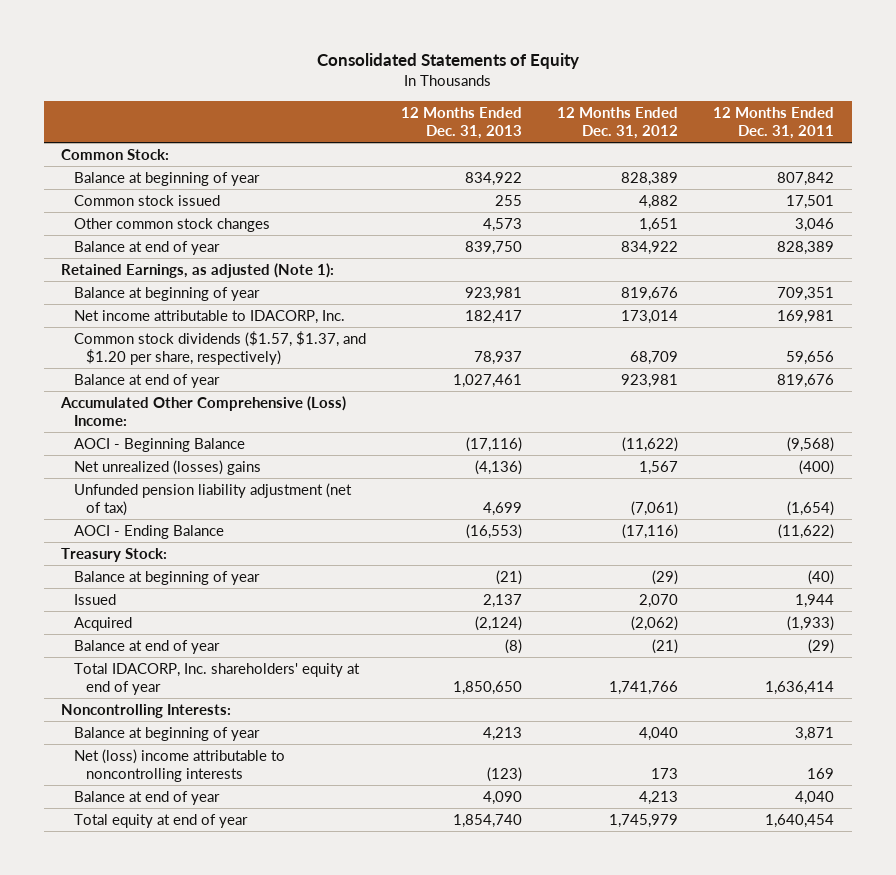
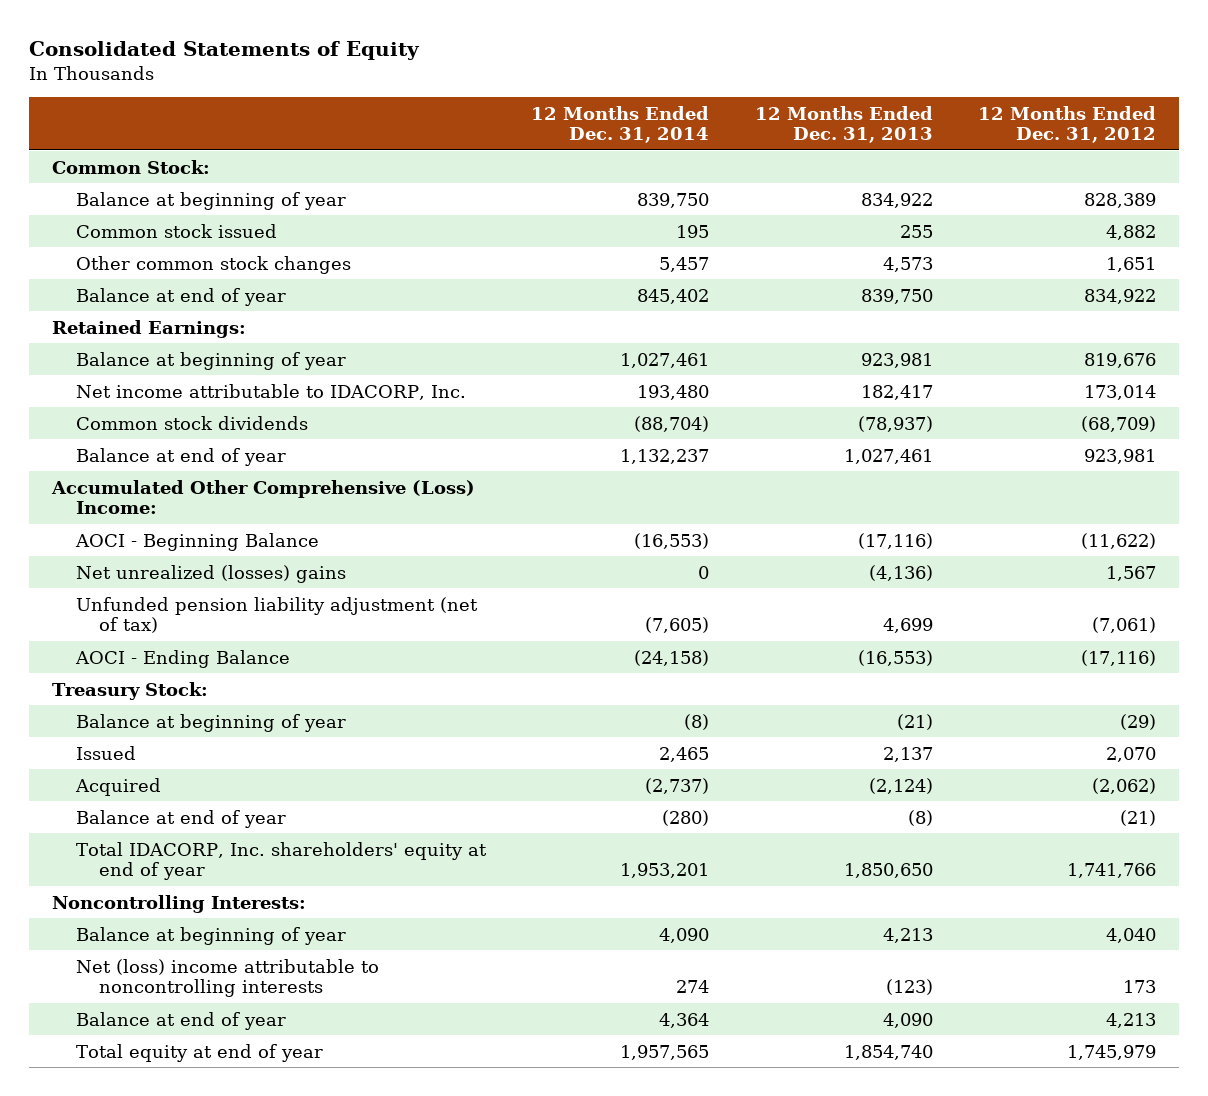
- | 12 Months Ended Dec. 31, 2013 | 12 Months Ended Dec. 31, 2012 | 12 Months Ended Dec. 31, 2011
+ | 12 Months Ended Dec. 31, 2014 | 12 Months Ended Dec. 31, 2013 | 12 Months Ended Dec. 31, 2012
- Retained Earnings, as adjusted (Note 1):
+ Retained Earnings:
- Common stock dividends ($1.57, $1.37, and $1.20 per share, respectively) | 78,937 | 68,709 | 59,656
+ Common stock dividends | (88,704) | (78,937) | (68,709)

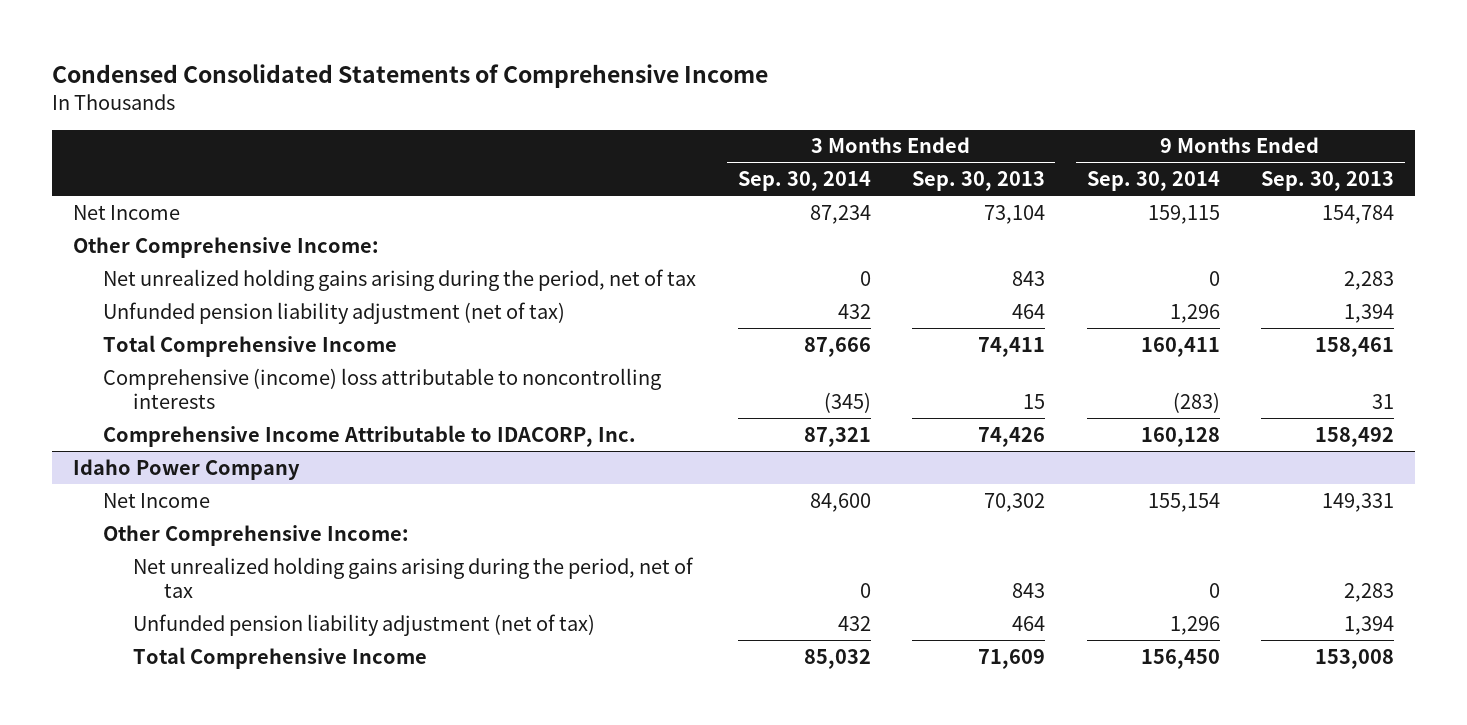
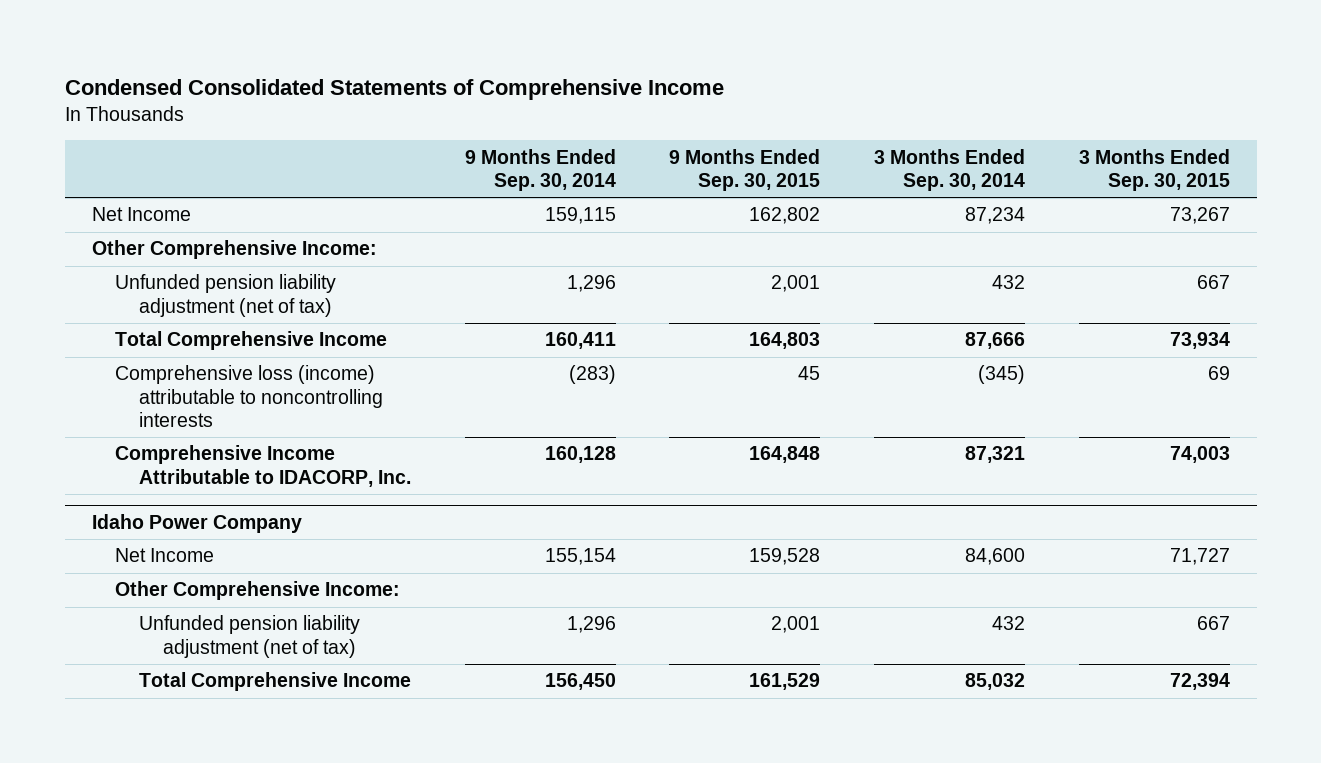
- | 3 Months Ended Sep. 30, 2014 | 3 Months Ended Sep. 30, 2013 | 9 Months Ended Sep. 30, 2014 | 9 Months Ended Sep. 30, 2013
+ | 9 Months Ended Sep. 30, 2014 | 9 Months Ended Sep. 30, 2015 | 3 Months Ended Sep. 30, 2014 | 3 Months Ended Sep. 30, 2015
- Net unrealized holding gains arising during the period, net of tax | 0 | 843 | 0 | 2,283
- Comprehensive (income) loss attributable to noncontrolling interests | (345) | 15 | (283) | 31
+ Comprehensive loss (income) attributable to noncontrolling interests | (283) | 45 | (345) | 69
@ Idaho Power Company
- Net unrealized holding gains arising during the period, net of tax | 0 | 843 | 0 | 2,283

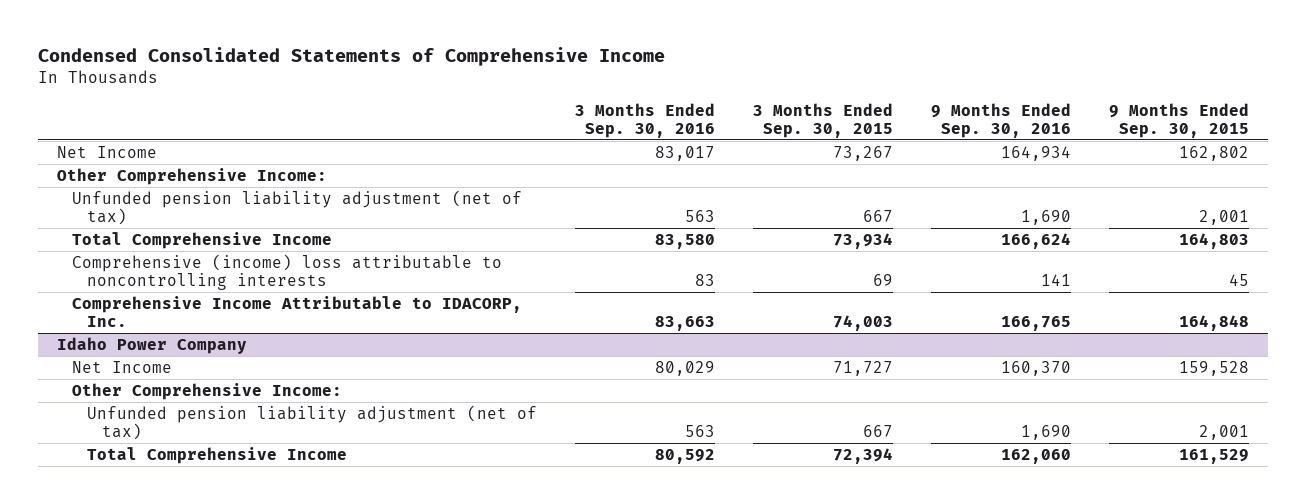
- | 9 Months Ended Sep. 30, 2014 | 9 Months Ended Sep. 30, 2015 | 3 Months Ended Sep. 30, 2014 | 3 Months Ended Sep. 30, 2015
+ | 3 Months Ended Sep. 30, 2016 | 3 Months Ended Sep. 30, 2015 | 9 Months Ended Sep. 30, 2016 | 9 Months Ended Sep. 30, 2015
- Comprehensive loss (income) attributable to noncontrolling interests | (283) | 45 | (345) | 69
+ Comprehensive (income) loss attributable to noncontrolling interests | 83 | 69 | 141 | 45

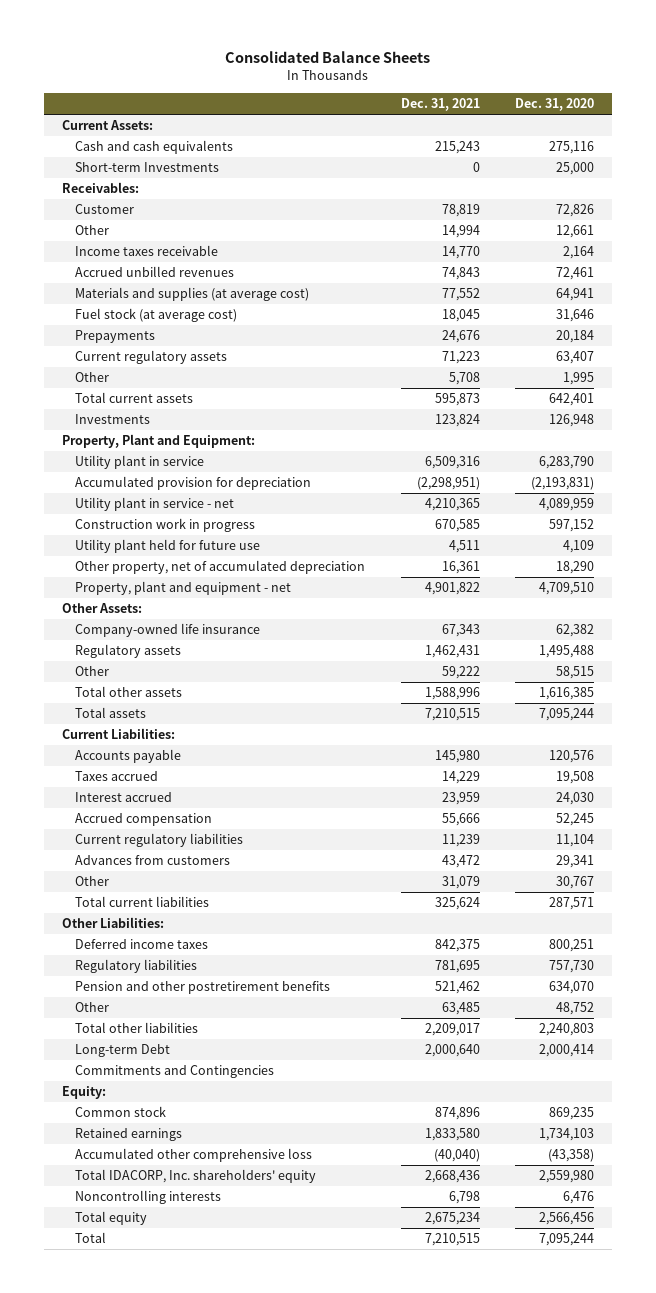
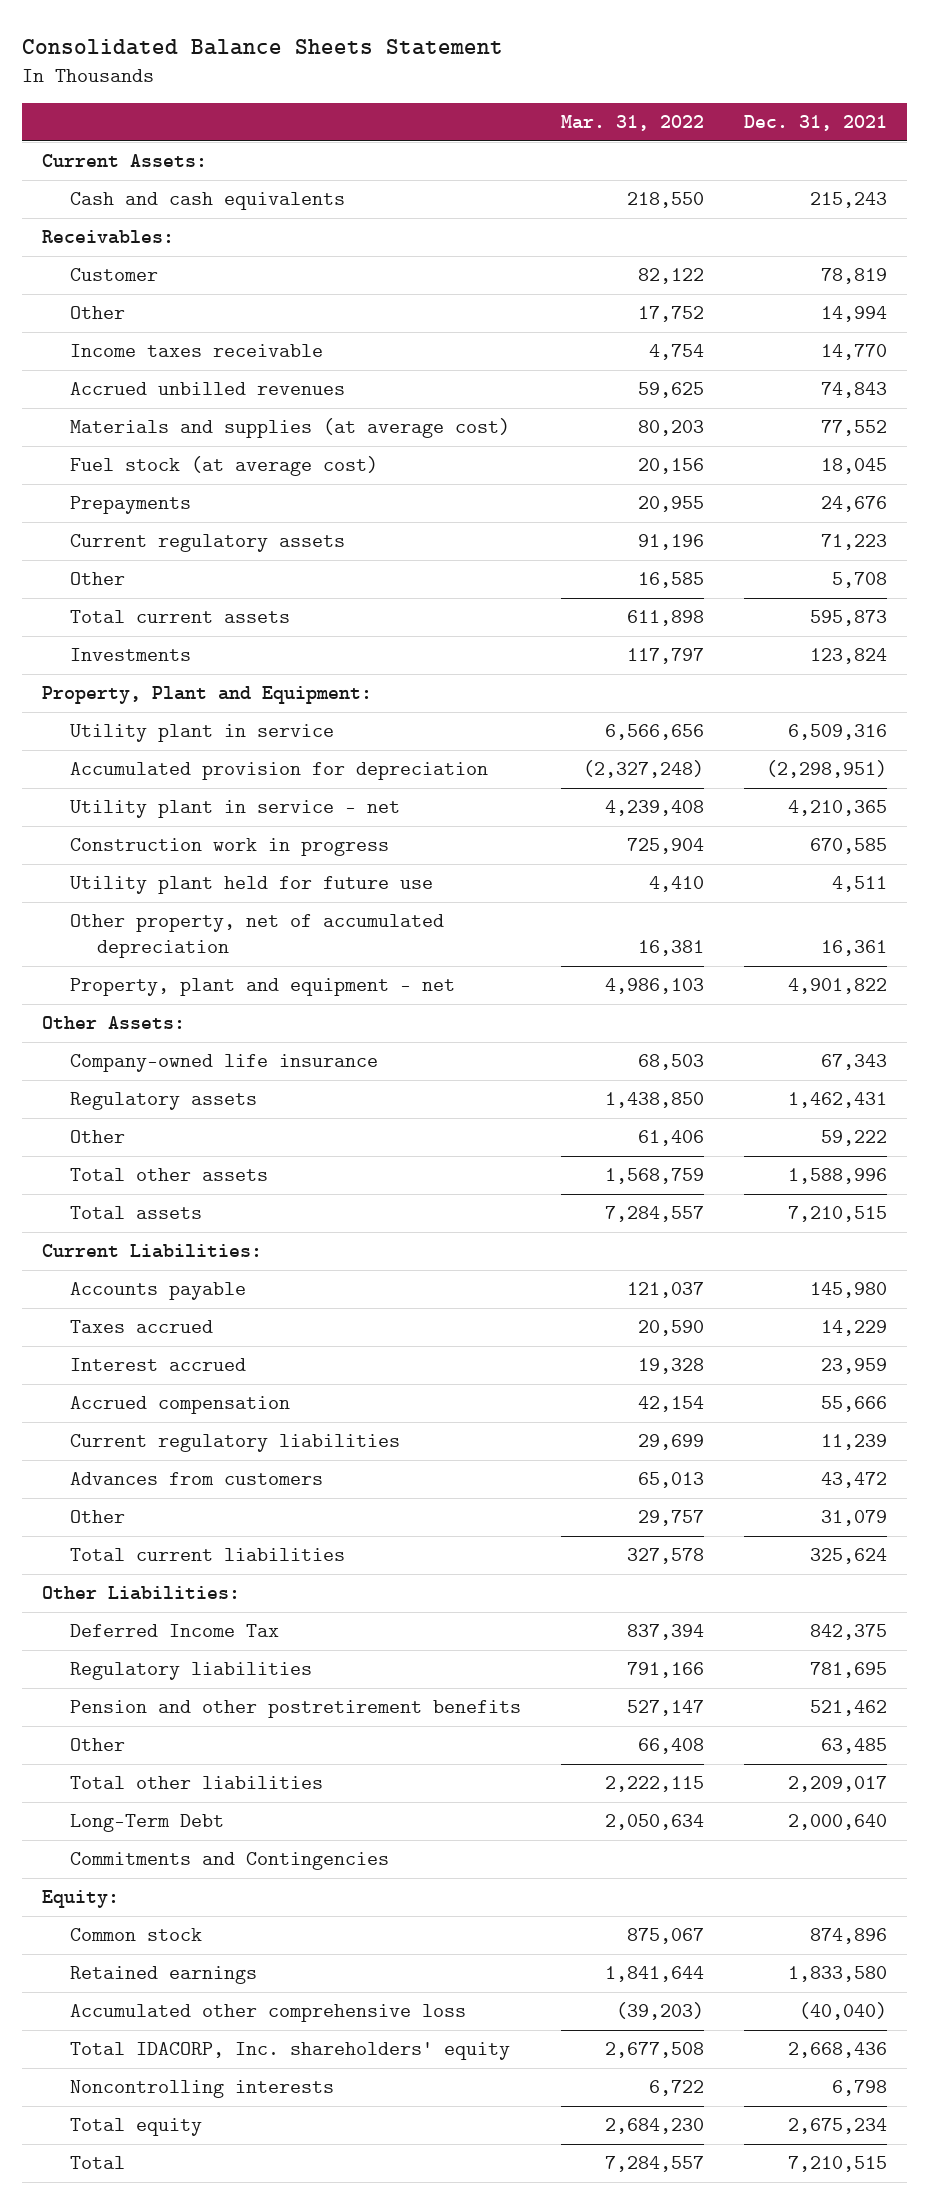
- Consolidated Balance Sheets
+ Consolidated Balance Sheets Statement
- | Dec. 31, 2021 | Dec. 31, 2020
+ | Mar. 31, 2022 | Dec. 31, 2021
- Short-term Investments | 0 | 25,000
- Deferred income taxes | 842,375 | 800,251
+ Deferred Income Tax | 837,394 | 842,375
- Long-term Debt | 2,000,640 | 2,000,414
+ Long-Term Debt | 2,050,634 | 2,000,640

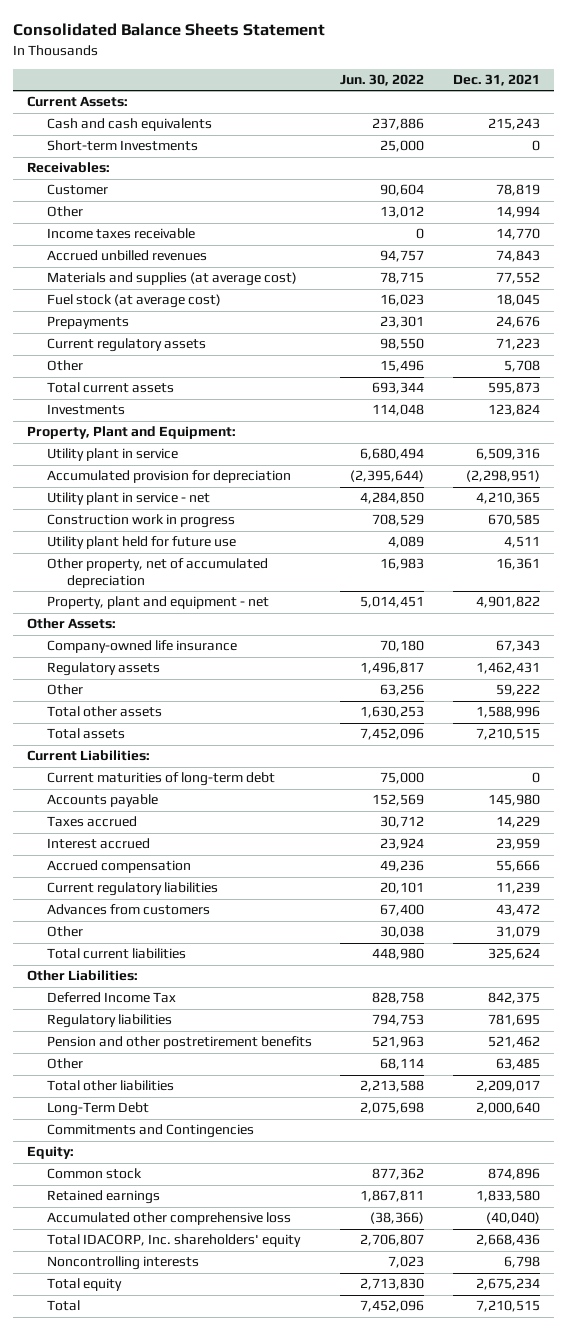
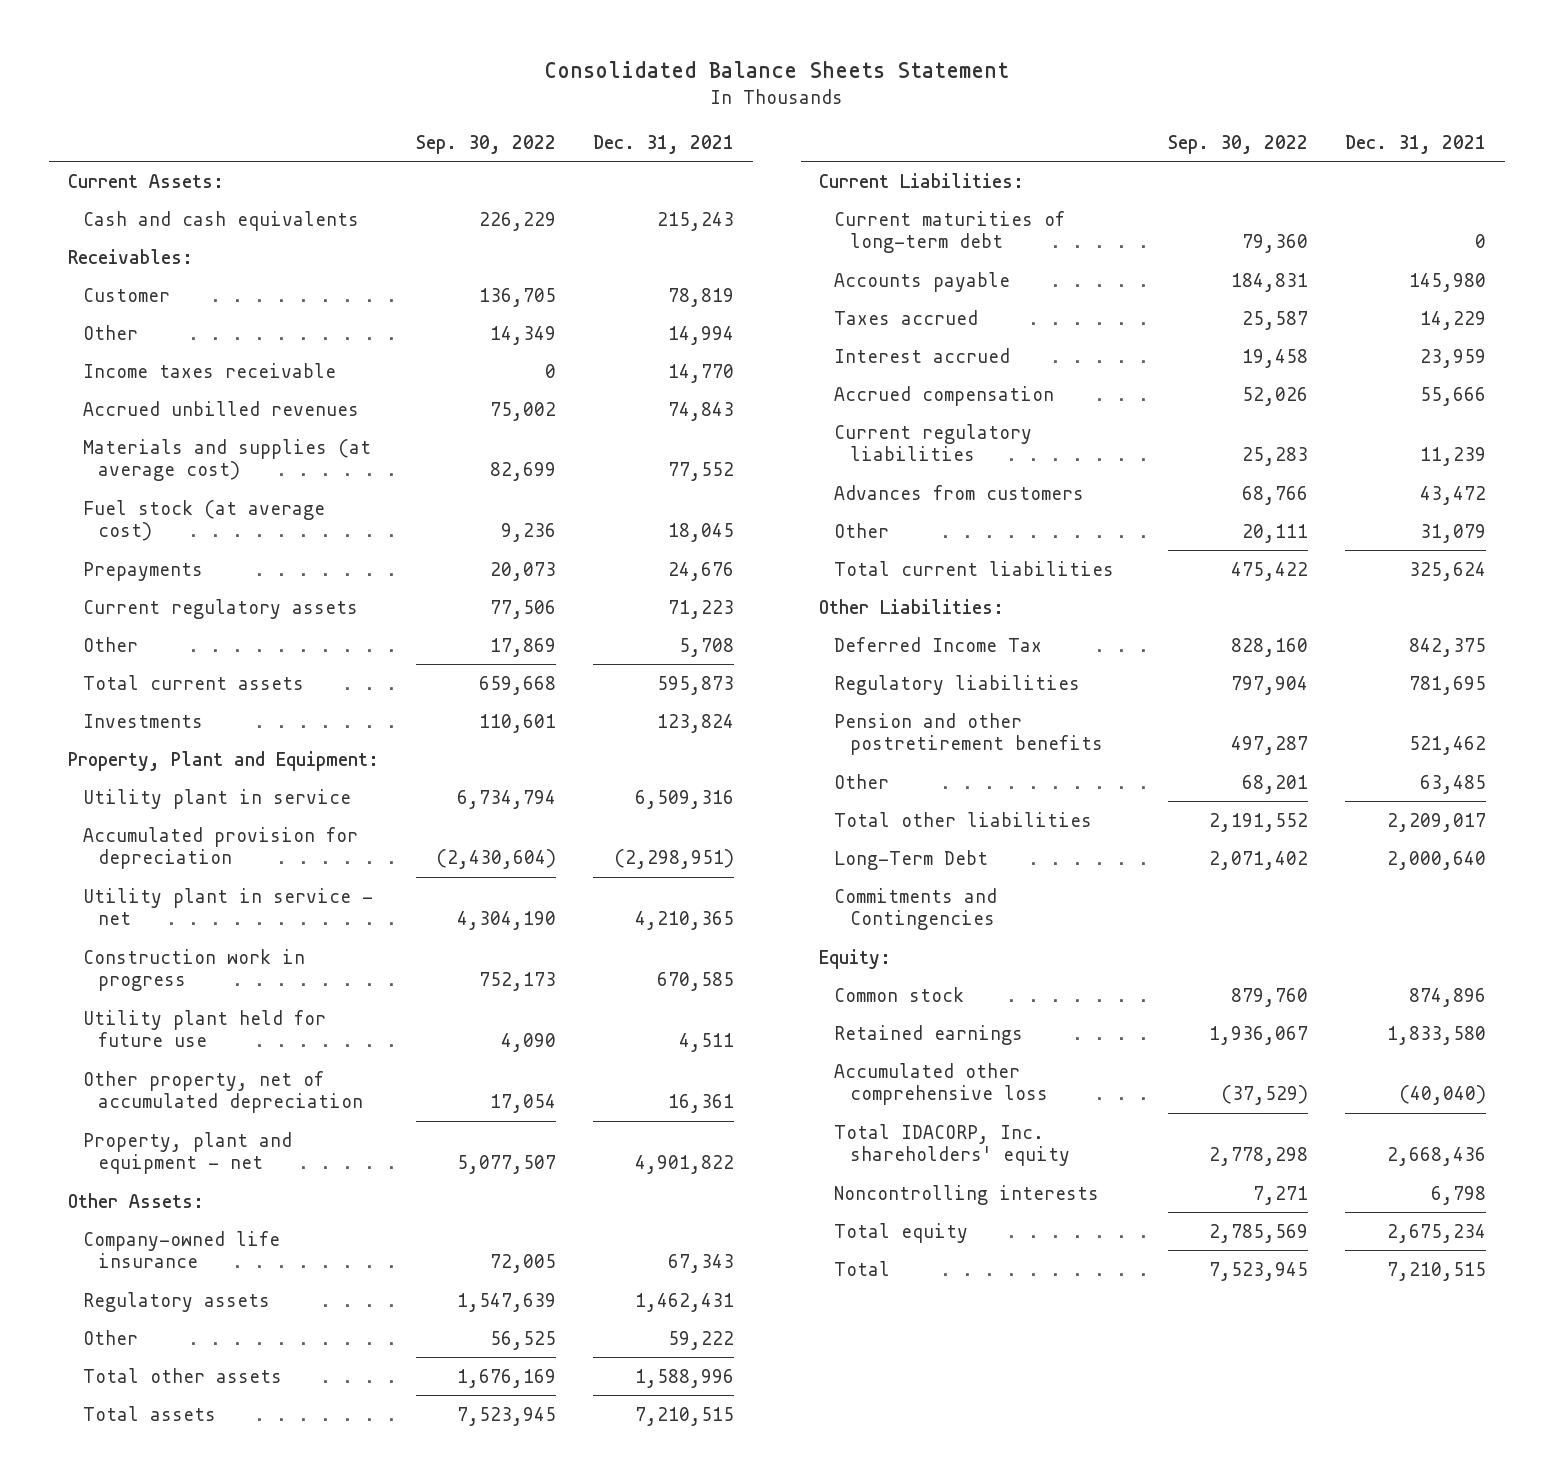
- | Jun. 30, 2022 | Dec. 31, 2021
+ | Sep. 30, 2022 | Dec. 31, 2021
- Short-term Investments | 25,000 | 0

